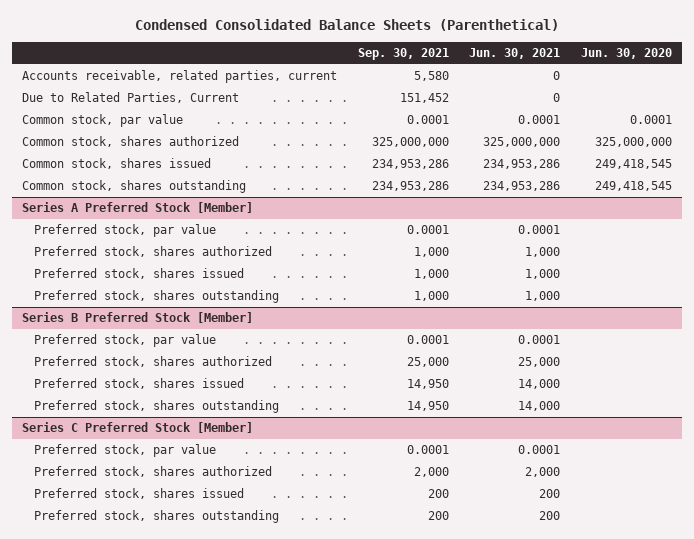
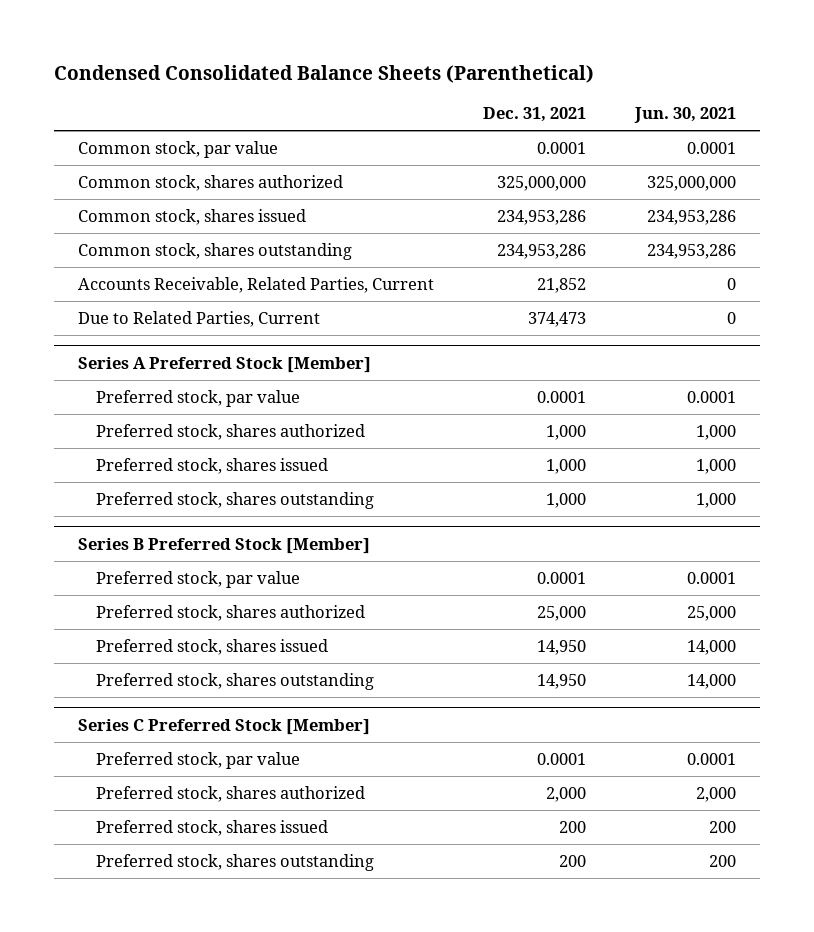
- | Sep. 30, 2021 | Jun. 30, 2021 | Jun. 30, 2020
+ | Dec. 31, 2021 | Jun. 30, 2021
- Accounts receivable, related parties, current | 5,580 | 0 |
+ Accounts Receivable, Related Parties, Current | 21,852 | 0
moved down: Due to Related Parties, Current | 374,473 | 0

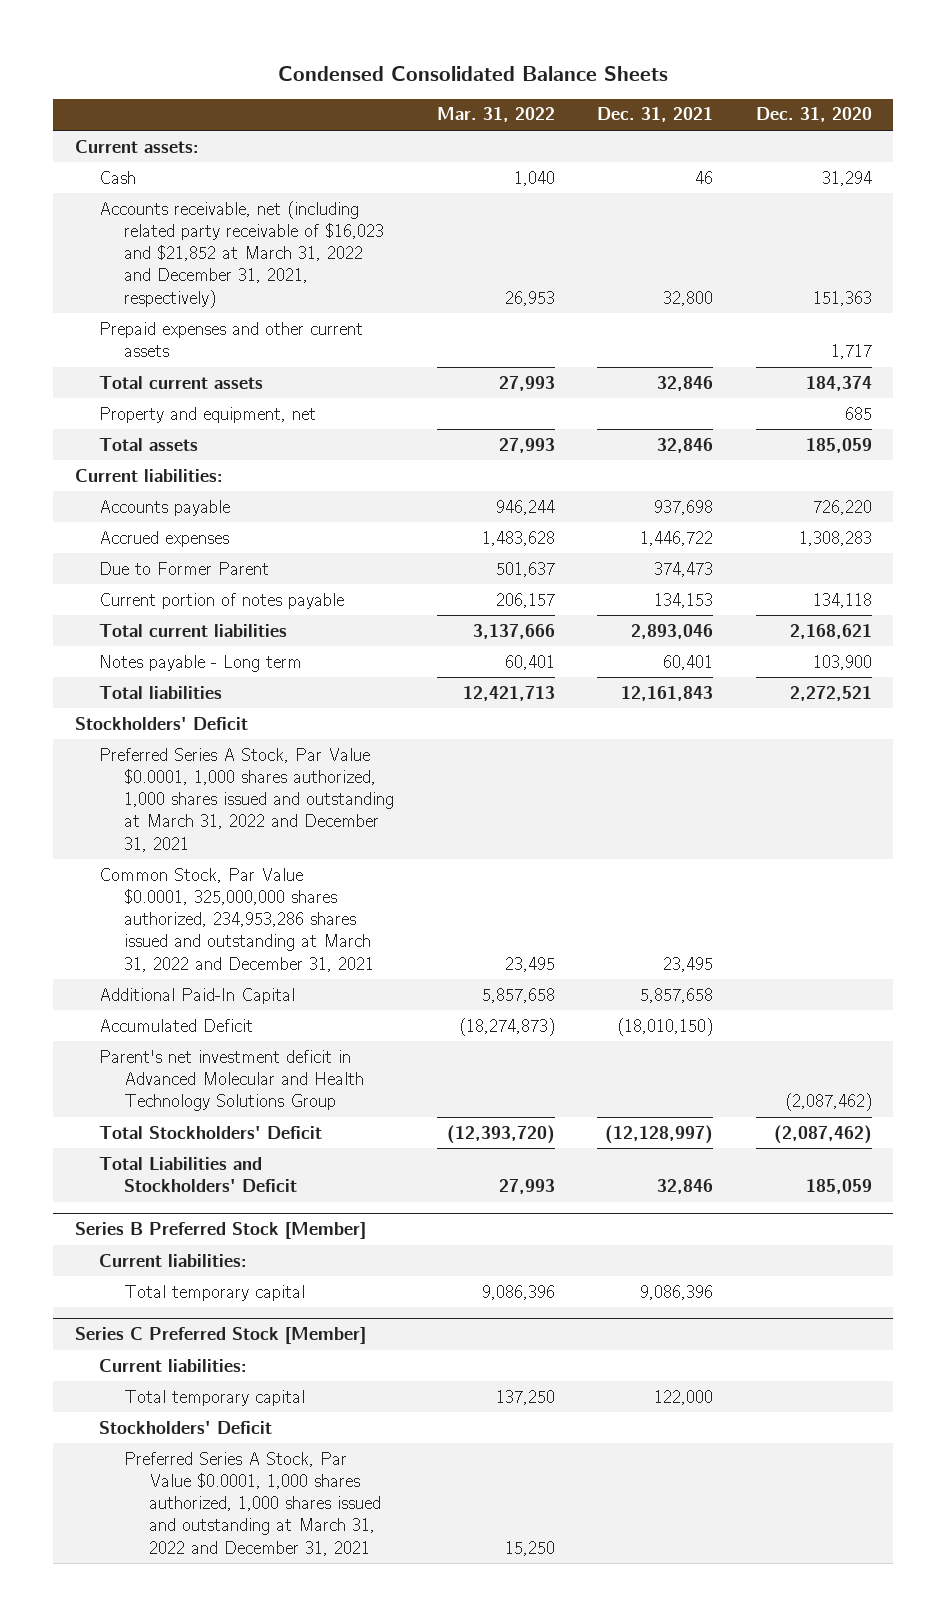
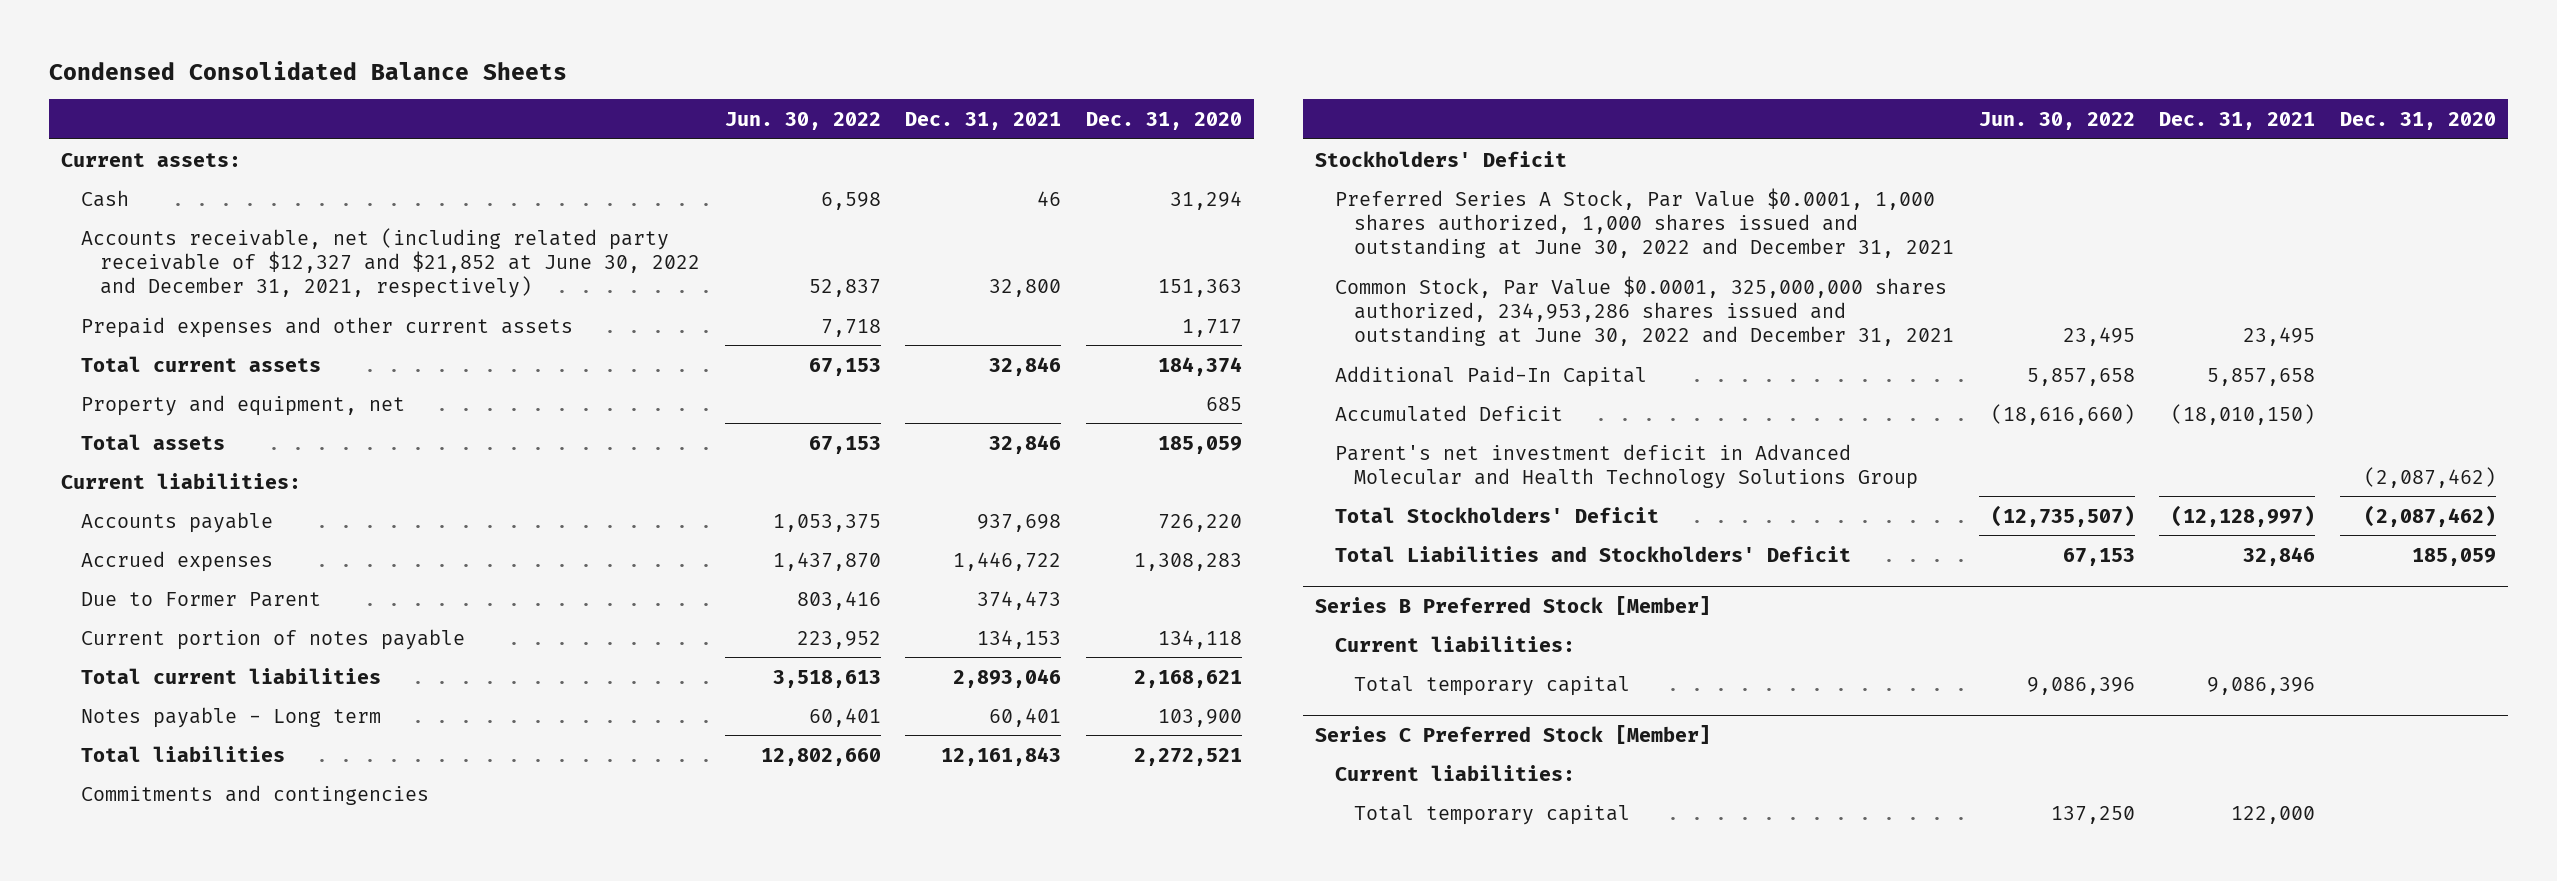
- | Mar. 31, 2022 | Dec. 31, 2021 | Dec. 31, 2020
+ | Jun. 30, 2022 | Dec. 31, 2021 | Dec. 31, 2020
- Accounts receivable, net (including related party receivable of $16,023 and $21,852 at March 31, 2022 and December 31, 2021, respectively) | 26,953 | 32,800 | 151,363
+ Accounts receivable, net (including related party receivable of $12,327 and $21,852 at June 30, 2022 and December 31, 2021, respectively) | 52,837 | 32,800 | 151,363
+ Commitments and contingencies
- Preferred Series A Stock, Par Value $0.0001, 1,000 shares authorized, 1,000 shares issued and outstanding at March 31, 2022 and December 31, 2021
- Common Stock, Par Value $0.0001, 325,000,000 shares authorized, 234,953,286 shares issued and outstanding at March 31, 2022 and December 31, 2021 | 23,495 | 23,495 |
+ Preferred Series A Stock, Par Value $0.0001, 1,000 shares authorized, 1,000 shares issued and outstanding at June 30, 2022 and December 31, 2021
+ Common Stock, Par Value $0.0001, 325,000,000 shares authorized, 234,953,286 shares issued and outstanding at June 30, 2022 and December 31, 2021 | 23,495 | 23,495 |
@ Series C Preferred Stock [Member]
- Stockholders' Deficit
- Preferred Series A Stock, Par Value $0.0001, 1,000 shares authorized, 1,000 shares issued and outstanding at March 31, 2022 and December 31, 2021 | 15,250 | |

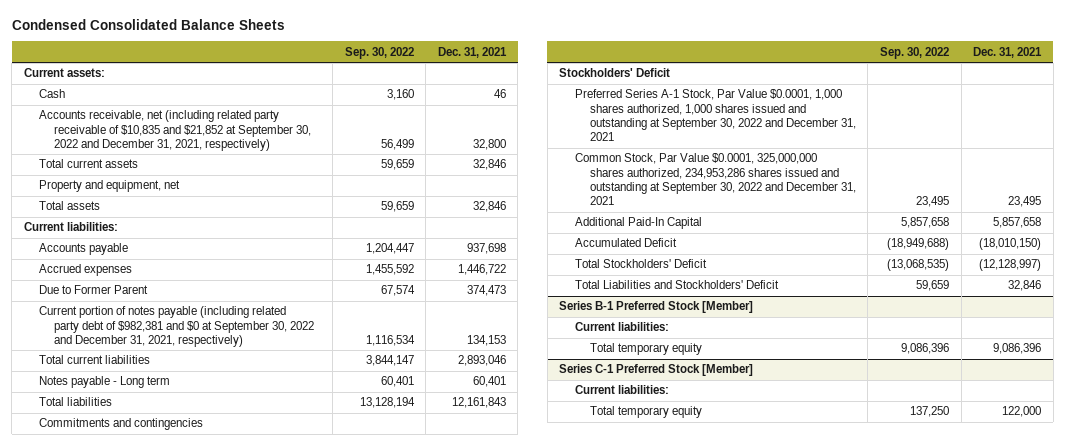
- | Jun. 30, 2022 | Dec. 31, 2021 | Dec. 31, 2020
+ | Sep. 30, 2022 | Dec. 31, 2021
- Accounts receivable, net (including related party receivable of $12,327 and $21,852 at June 30, 2022 and December 31, 2021, respectively) | 52,837 | 32,800 | 151,363
- Prepaid expenses and other current assets | 7,718 | | 1,717
+ Accounts receivable, net (including related party receivable of $10,835 and $21,852 at September 30, 2022 and December 31, 2021, respectively) | 56,499 | 32,800
- Current portion of notes payable | 223,952 | 134,153 | 134,118
+ Current portion of notes payable (including related party debt of $982,381 and $0 at September 30, 2022 and December 31, 2021, respectively) | 1,116,534 | 134,153
- Preferred Series A Stock, Par Value $0.0001, 1,000 shares authorized, 1,000 shares issued and outstanding at June 30, 2022 and December 31, 2021
- Common Stock, Par Value $0.0001, 325,000,000 shares authorized, 234,953,286 shares issued and outstanding at June 30, 2022 and December 31, 2021 | 23,495 | 23,495 |
+ Preferred Series A-1 Stock, Par Value $0.0001, 1,000 shares authorized, 1,000 shares issued and outstanding at September 30, 2022 and December 31, 2021
+ Common Stock, Par Value $0.0001, 325,000,000 shares authorized, 234,953,286 shares issued and outstanding at September 30, 2022 and December 31, 2021 | 23,495 | 23,495
- Parent's net investment deficit in Advanced Molecular and Health Technology Solutions Group | | | (2,087,462)
- Series B Preferred Stock [Member]
+ Series B-1 Preferred Stock [Member]
- Total temporary capital | 9,086,396 | 9,086,396 |
- Series C Preferred Stock [Member]
+ Total temporary equity | 9,086,396 | 9,086,396
+ Series C-1 Preferred Stock [Member]
- Total temporary capital | 137,250 | 122,000 |
+ Total temporary equity | 137,250 | 122,000

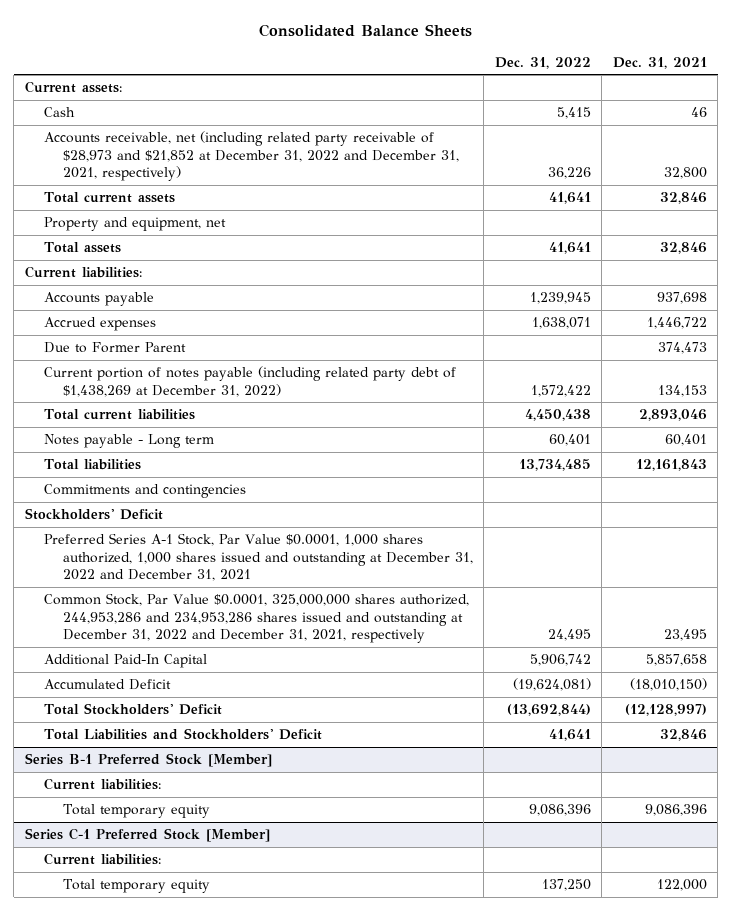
- Condensed Consolidated Balance Sheets
+ Consolidated Balance Sheets
- | Sep. 30, 2022 | Dec. 31, 2021
+ | Dec. 31, 2022 | Dec. 31, 2021
- Accounts receivable, net (including related party receivable of $10,835 and $21,852 at September 30, 2022 and December 31, 2021, respectively) | 56,499 | 32,800
+ Accounts receivable, net (including related party receivable of $28,973 and $21,852 at December 31, 2022 and December 31, 2021, respectively) | 36,226 | 32,800
- Current portion of notes payable (including related party debt of $982,381 and $0 at September 30, 2022 and December 31, 2021, respectively) | 1,116,534 | 134,153
+ Current portion of notes payable (including related party debt of $1,438,269 at December 31, 2022) | 1,572,422 | 134,153
- Preferred Series A-1 Stock, Par Value $0.0001, 1,000 shares authorized, 1,000 shares issued and outstanding at September 30, 2022 and December 31, 2021
- Common Stock, Par Value $0.0001, 325,000,000 shares authorized, 234,953,286 shares issued and outstanding at September 30, 2022 and December 31, 2021 | 23,495 | 23,495
+ Preferred Series A-1 Stock, Par Value $0.0001, 1,000 shares authorized, 1,000 shares issued and outstanding at December 31, 2022 and December 31, 2021
+ Common Stock, Par Value $0.0001, 325,000,000 shares authorized, 244,953,286 and 234,953,286 shares issued and outstanding at December 31, 2022 and December 31, 2021, respectively | 24,495 | 23,495

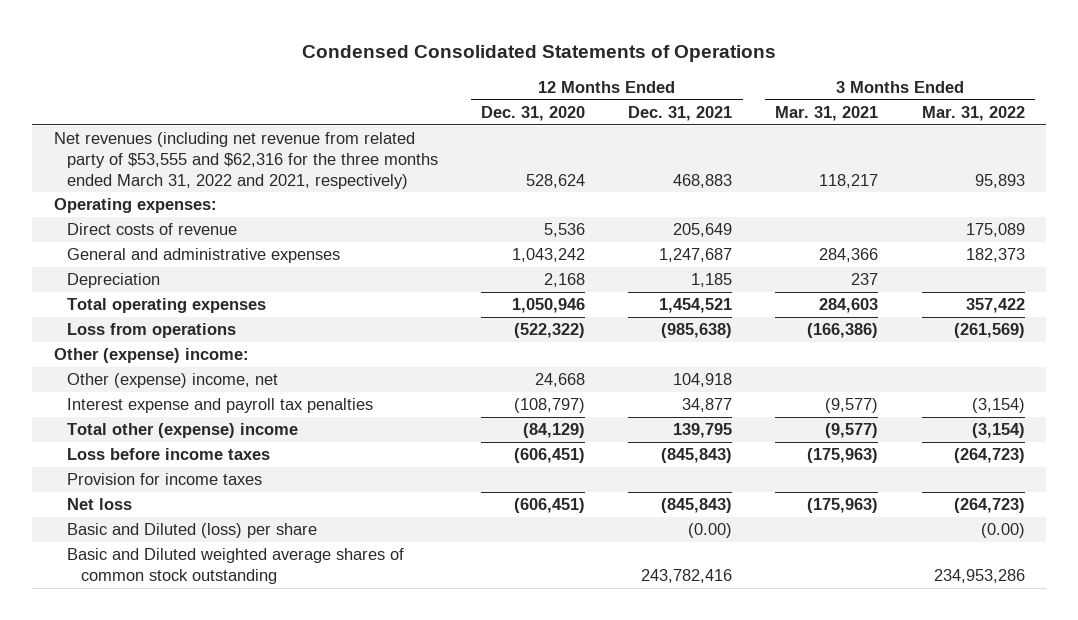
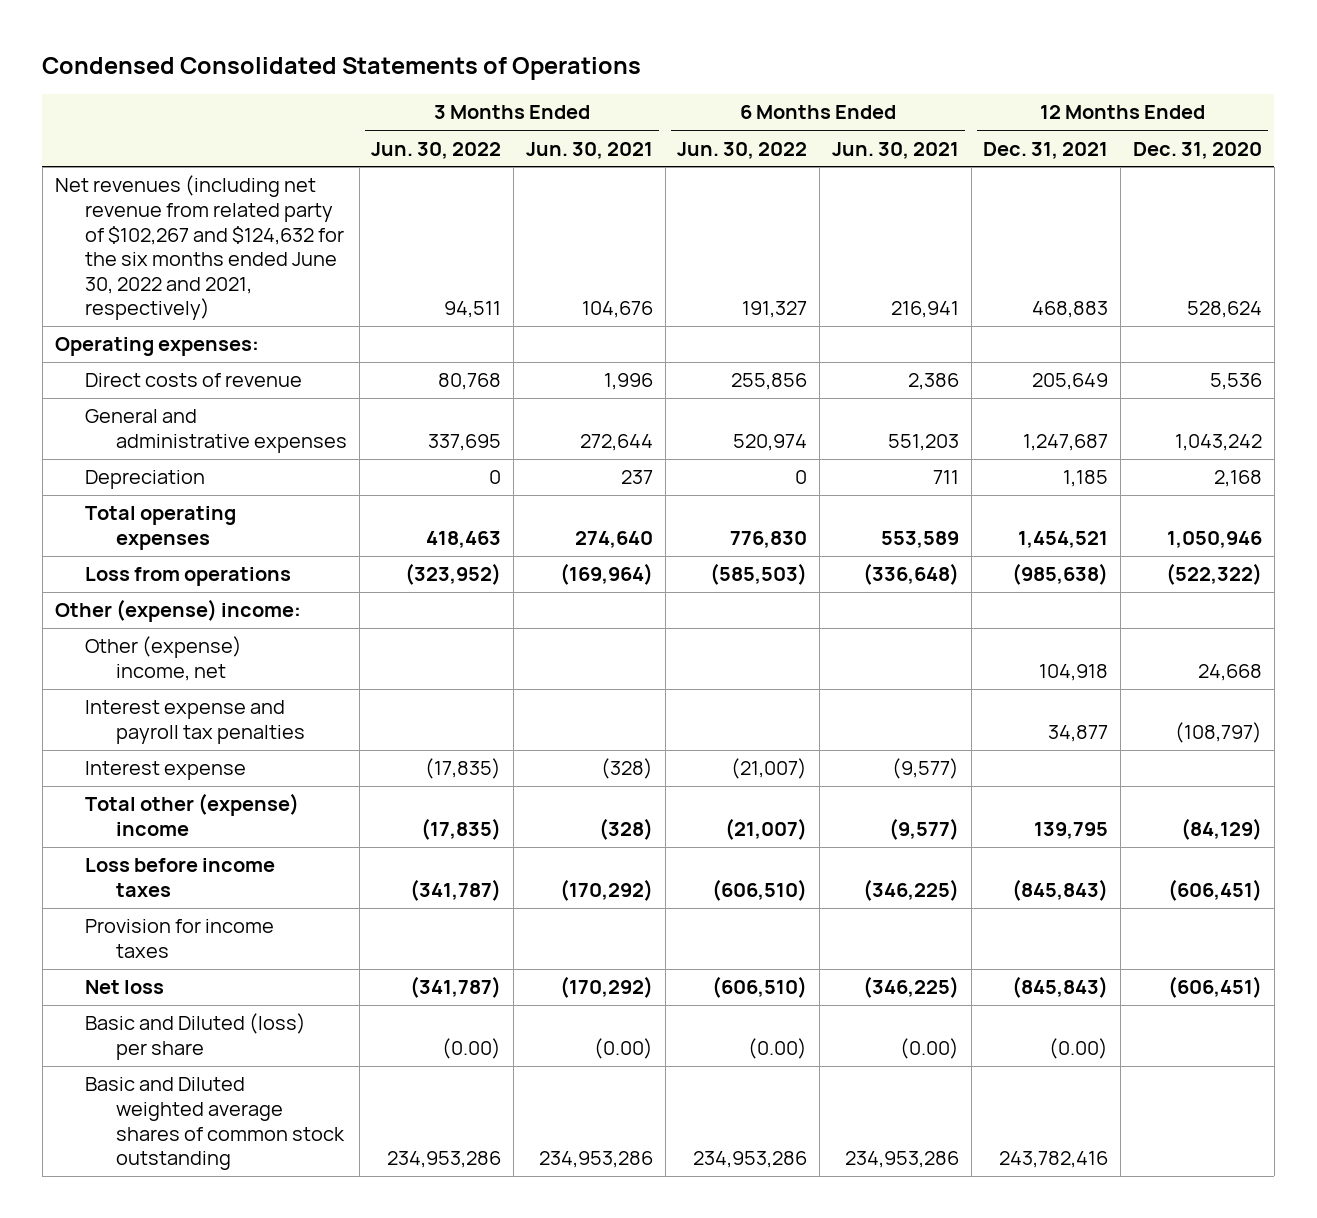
- | 12 Months Ended Dec. 31, 2020 | 12 Months Ended Dec. 31, 2021 | 3 Months Ended Mar. 31, 2021 | 3 Months Ended Mar. 31, 2022
+ | 3 Months Ended Jun. 30, 2022 | 3 Months Ended Jun. 30, 2021 | 6 Months Ended Jun. 30, 2022 | 6 Months Ended Jun. 30, 2021 | 12 Months Ended Dec. 31, 2021 | 12 Months Ended Dec. 31, 2020
- Net revenues (including net revenue from related party of $53,555 and $62,316 for the three months ended March 31, 2022 and 2021, respectively) | 528,624 | 468,883 | 118,217 | 95,893
+ Net revenues (including net revenue from related party of $102,267 and $124,632 for the six months ended June 30, 2022 and 2021, respectively) | 94,511 | 104,676 | 191,327 | 216,941 | 468,883 | 528,624
+ Interest expense | (17,835) | (328) | (21,007) | (9,577) | |

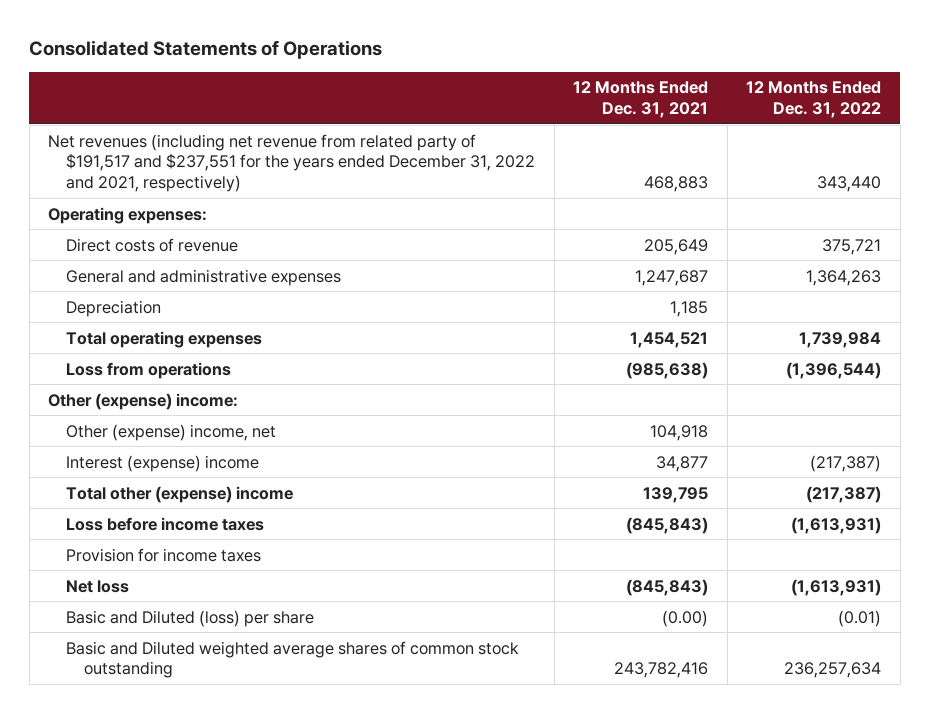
- Condensed Consolidated Statements of Operations
+ Consolidated Statements of Operations
- | 3 Months Ended Jun. 30, 2022 | 3 Months Ended Jun. 30, 2021 | 6 Months Ended Jun. 30, 2022 | 6 Months Ended Jun. 30, 2021 | 12 Months Ended Dec. 31, 2021 | 12 Months Ended Dec. 31, 2020
+ | 12 Months Ended Dec. 31, 2021 | 12 Months Ended Dec. 31, 2022
- Net revenues (including net revenue from related party of $102,267 and $124,632 for the six months ended June 30, 2022 and 2021, respectively) | 94,511 | 104,676 | 191,327 | 216,941 | 468,883 | 528,624
+ Net revenues (including net revenue from related party of $191,517 and $237,551 for the years ended December 31, 2022 and 2021, respectively) | 468,883 | 343,440
- Interest expense and payroll tax penalties | | | | | 34,877 | (108,797)
- Interest expense | (17,835) | (328) | (21,007) | (9,577) | |
+ Interest (expense) income | 34,877 | (217,387)

